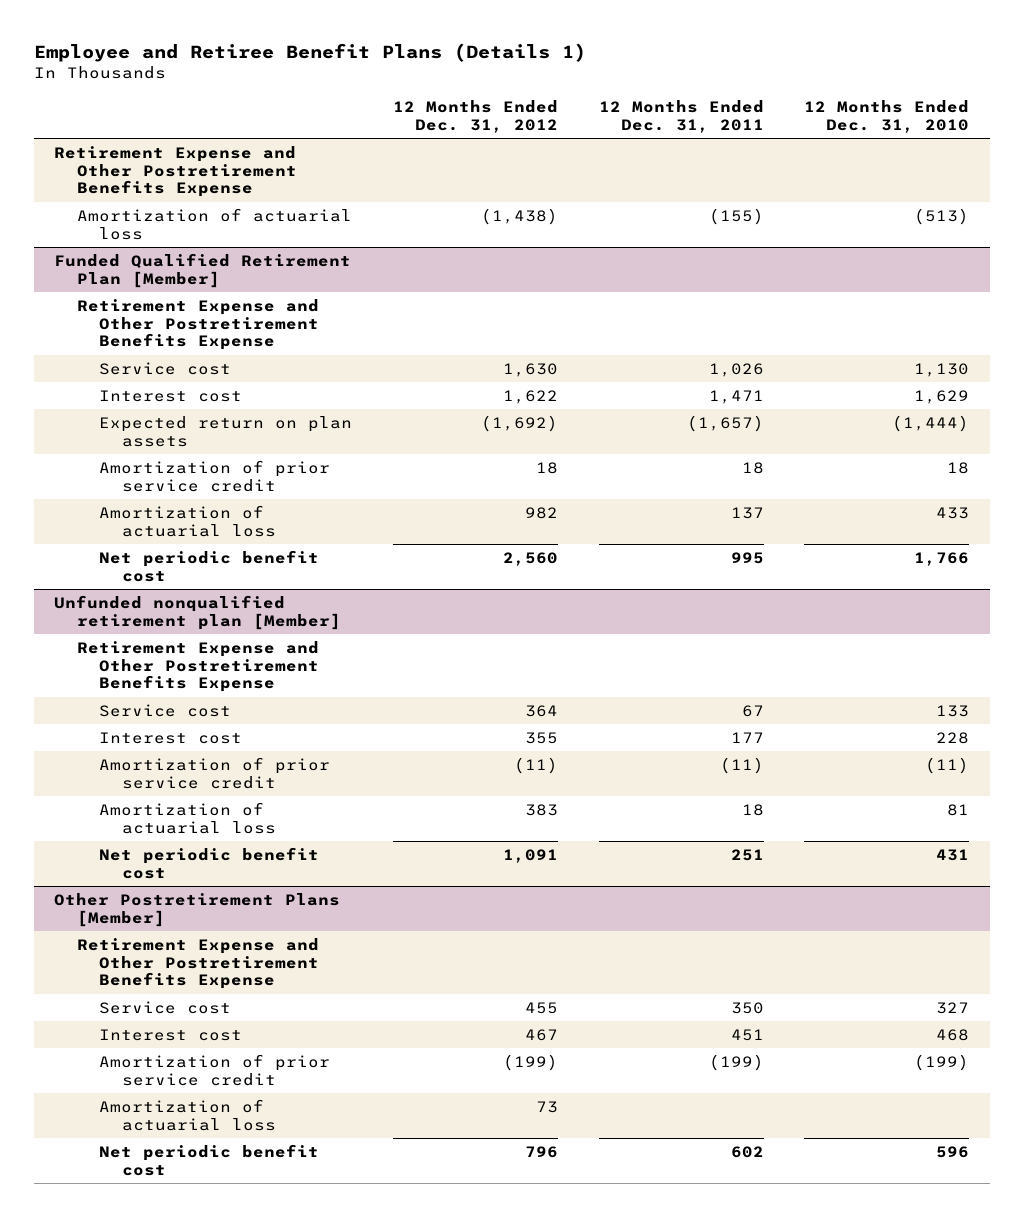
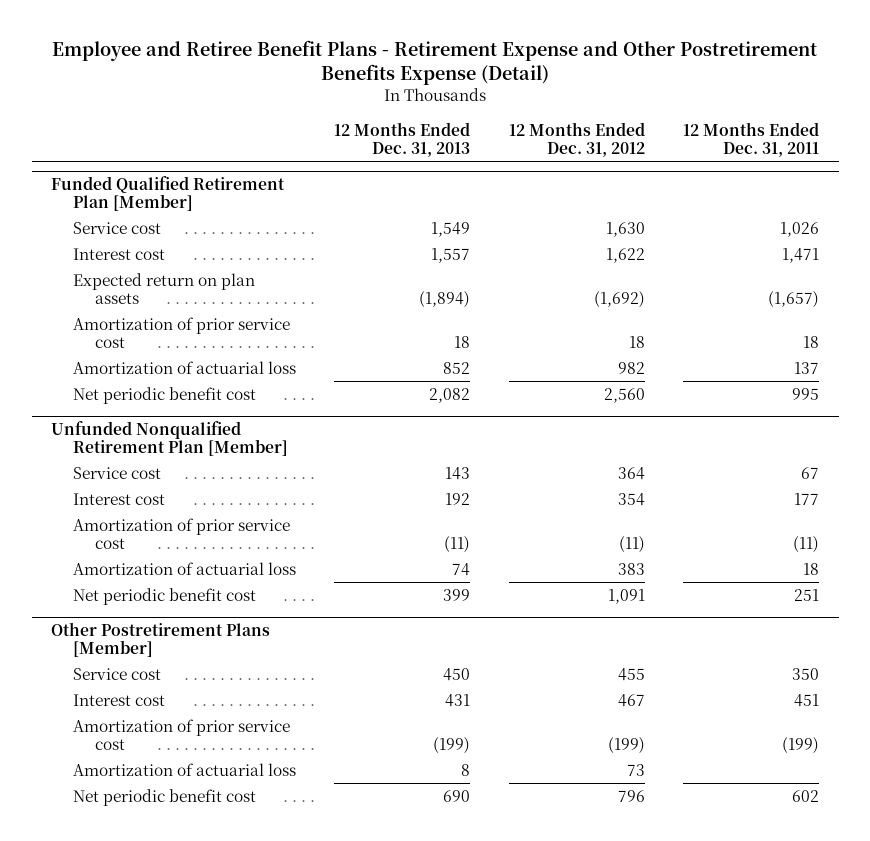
- Employee and Retiree Benefit Plans (Details 1)
+ Employee and Retiree Benefit Plans - Retirement Expense and Other Postretirement Benefits Expense (Detail)
- | 12 Months Ended Dec. 31, 2012 | 12 Months Ended Dec. 31, 2011 | 12 Months Ended Dec. 31, 2010
+ | 12 Months Ended Dec. 31, 2013 | 12 Months Ended Dec. 31, 2012 | 12 Months Ended Dec. 31, 2011
- Retirement Expense and Other Postretirement Benefits Expense
- Amortization of actuarial loss | (1,438) | (155) | (513)
@ Funded Qualified Retirement Plan [Member]
- Retirement Expense and Other Postretirement Benefits Expense
- Amortization of prior service credit | 18 | 18 | 18
+ Amortization of prior service cost | 18 | 18 | 18
- Unfunded nonqualified retirement plan [Member]
- Retirement Expense and Other Postretirement Benefits Expense
+ Unfunded Nonqualified Retirement Plan [Member]
- Interest cost | 355 | 177 | 228
- Amortization of prior service credit | (11) | (11) | (11)
+ Interest cost | 192 | 354 | 177
+ Amortization of prior service cost | (11) | (11) | (11)
@ Other Postretirement Plans [Member]
- Retirement Expense and Other Postretirement Benefits Expense
- Amortization of prior service credit | (199) | (199) | (199)
+ Amortization of prior service cost | (199) | (199) | (199)

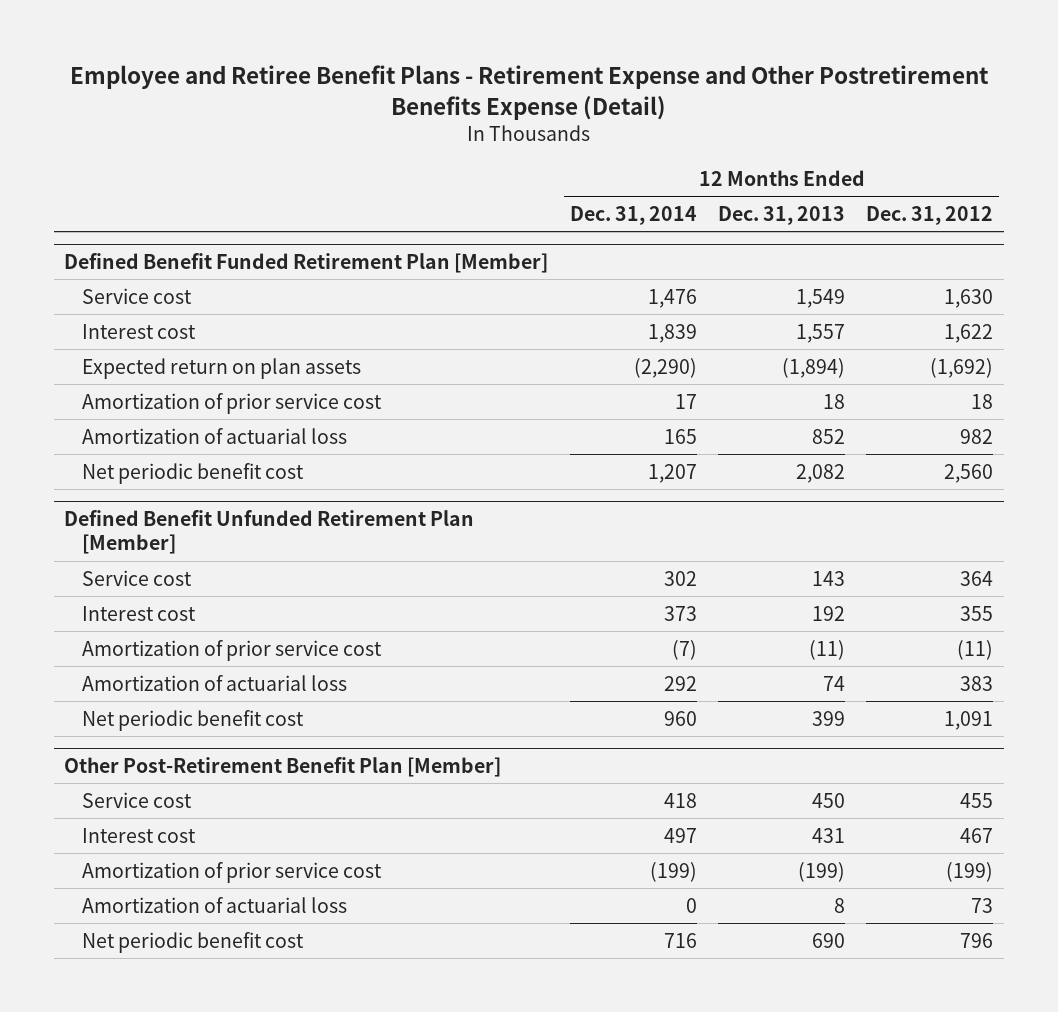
- | 12 Months Ended Dec. 31, 2013 | 12 Months Ended Dec. 31, 2012 | 12 Months Ended Dec. 31, 2011
+ | 12 Months Ended Dec. 31, 2014 | 12 Months Ended Dec. 31, 2013 | 12 Months Ended Dec. 31, 2012
- Funded Qualified Retirement Plan [Member]
+ Defined Benefit Funded Retirement Plan [Member]
- Unfunded Nonqualified Retirement Plan [Member]
+ Defined Benefit Unfunded Retirement Plan [Member]
- Interest cost | 192 | 354 | 177
+ Interest cost | 373 | 192 | 355
- Other Postretirement Plans [Member]
+ Other Post-Retirement Benefit Plan [Member]

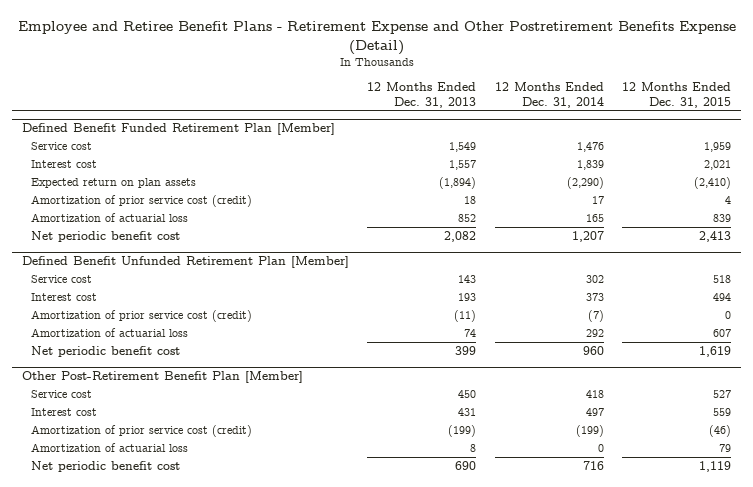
- | 12 Months Ended Dec. 31, 2014 | 12 Months Ended Dec. 31, 2013 | 12 Months Ended Dec. 31, 2012
+ | 12 Months Ended Dec. 31, 2013 | 12 Months Ended Dec. 31, 2014 | 12 Months Ended Dec. 31, 2015
@ Defined Benefit Funded Retirement Plan [Member]
- Amortization of prior service cost | 17 | 18 | 18
+ Amortization of prior service cost (credit) | 18 | 17 | 4
@ Defined Benefit Unfunded Retirement Plan [Member]
- Interest cost | 373 | 192 | 355
- Amortization of prior service cost | (7) | (11) | (11)
+ Interest cost | 193 | 373 | 494
+ Amortization of prior service cost (credit) | (11) | (7) | 0
@ Other Post-Retirement Benefit Plan [Member]
- Amortization of prior service cost | (199) | (199) | (199)
+ Amortization of prior service cost (credit) | (199) | (199) | (46)

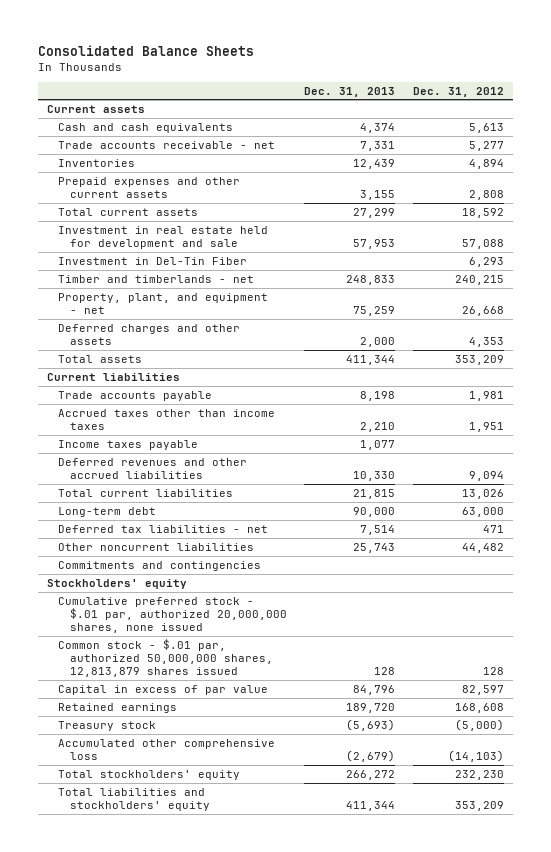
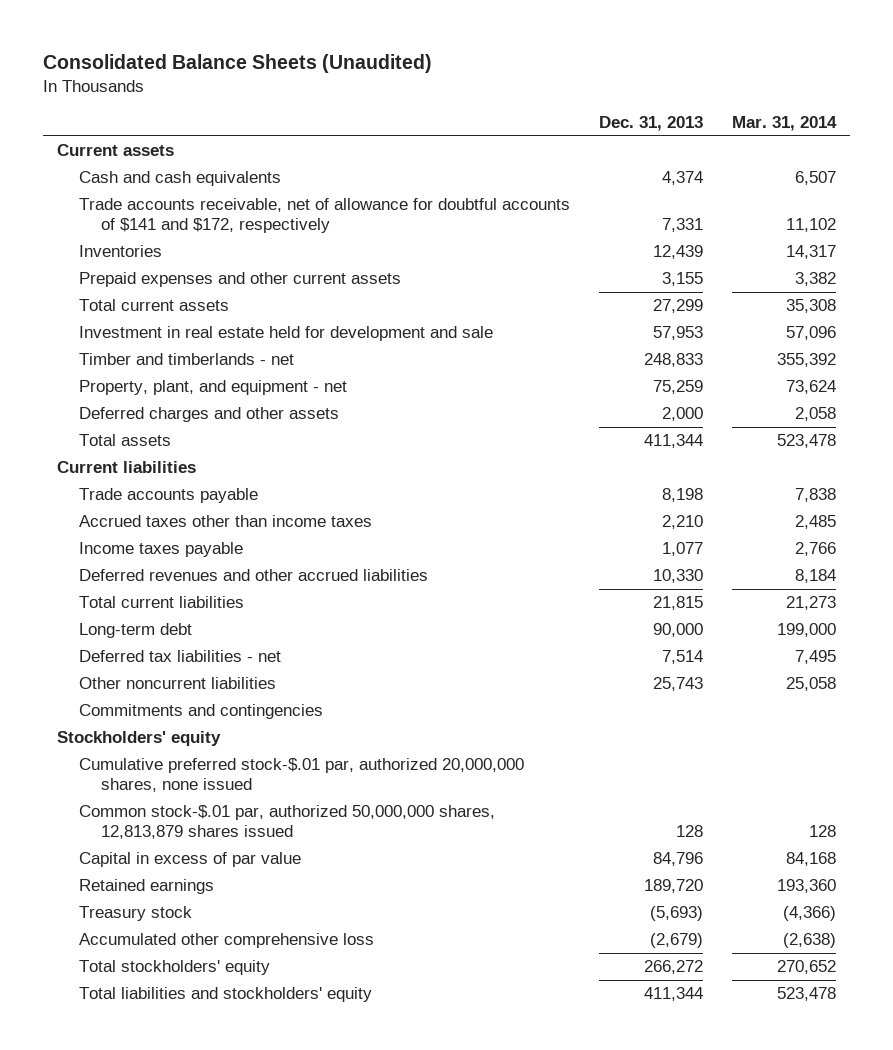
- Consolidated Balance Sheets
+ Consolidated Balance Sheets (Unaudited)
- | Dec. 31, 2013 | Dec. 31, 2012
+ | Dec. 31, 2013 | Mar. 31, 2014
- Trade accounts receivable - net | 7,331 | 5,277
+ Trade accounts receivable, net of allowance for doubtful accounts of $141 and $172, respectively | 7,331 | 11,102
- Investment in Del-Tin Fiber | | 6,293
- Cumulative preferred stock - $.01 par, authorized 20,000,000 shares, none issued
- Common stock - $.01 par, authorized 50,000,000 shares, 12,813,879 shares issued | 128 | 128
+ Cumulative preferred stock-$.01 par, authorized 20,000,000 shares, none issued
+ Common stock-$.01 par, authorized 50,000,000 shares, 12,813,879 shares issued | 128 | 128

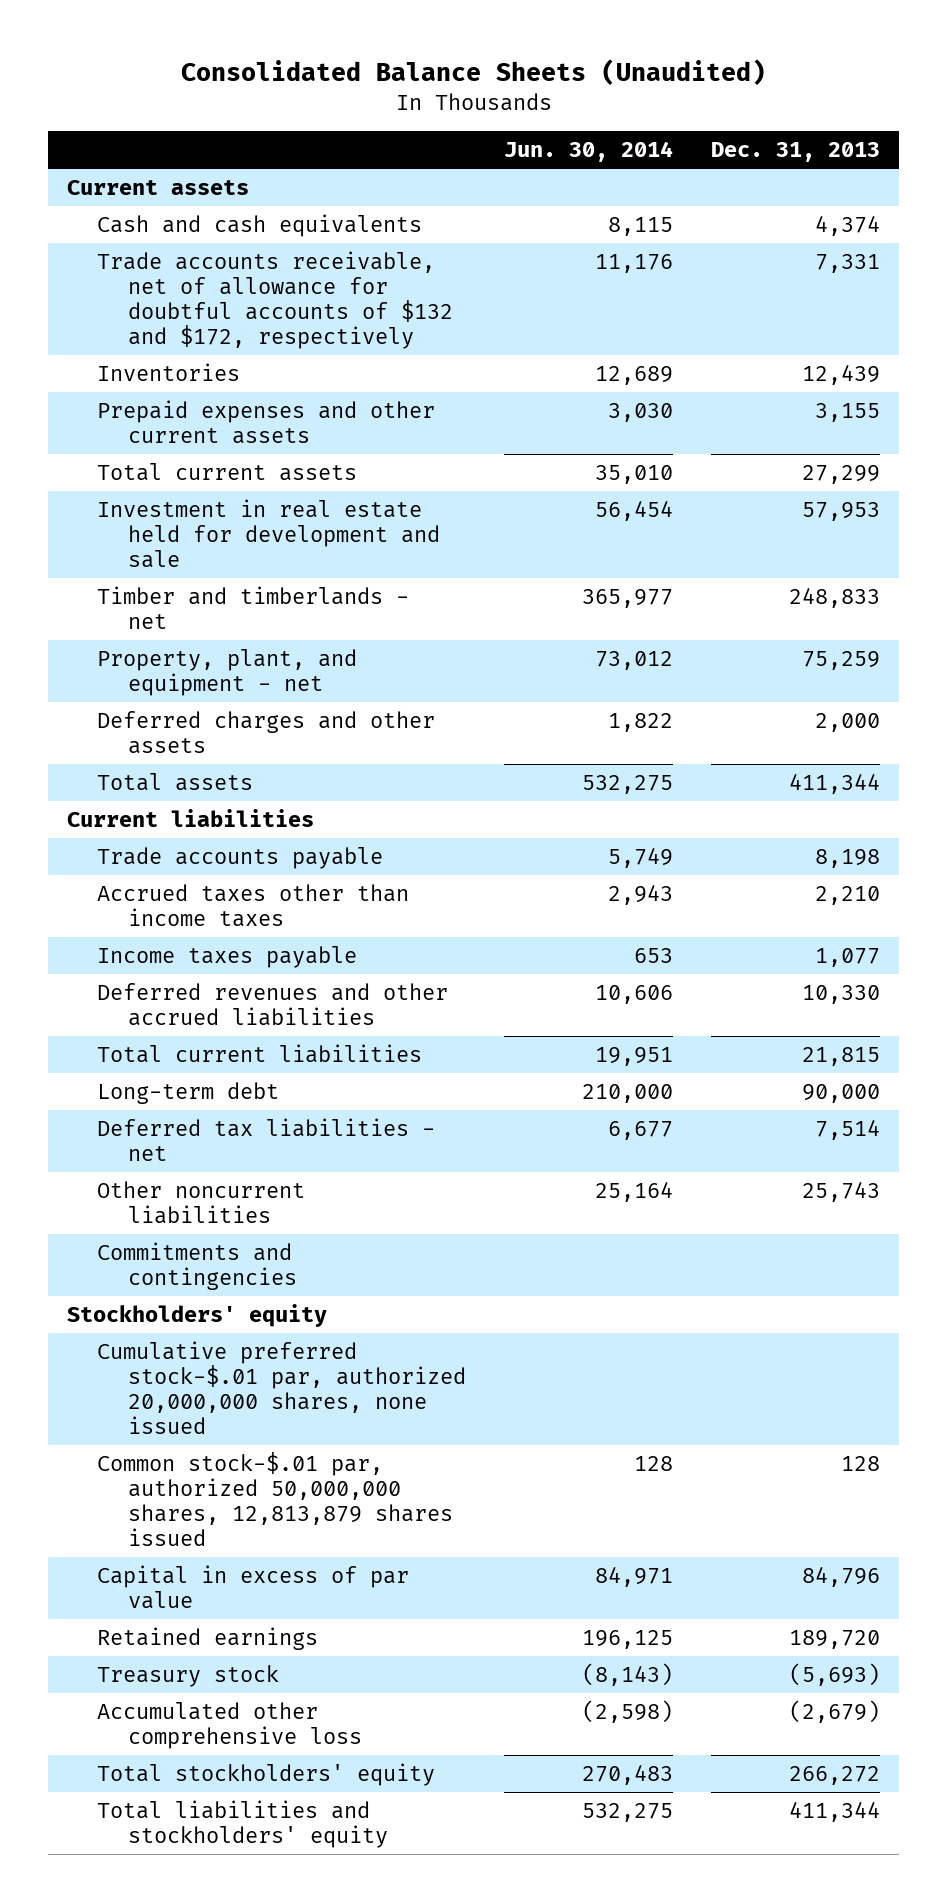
- | Dec. 31, 2013 | Mar. 31, 2014
+ | Jun. 30, 2014 | Dec. 31, 2013
- Trade accounts receivable, net of allowance for doubtful accounts of $141 and $172, respectively | 7,331 | 11,102
+ Trade accounts receivable, net of allowance for doubtful accounts of $132 and $172, respectively | 11,176 | 7,331

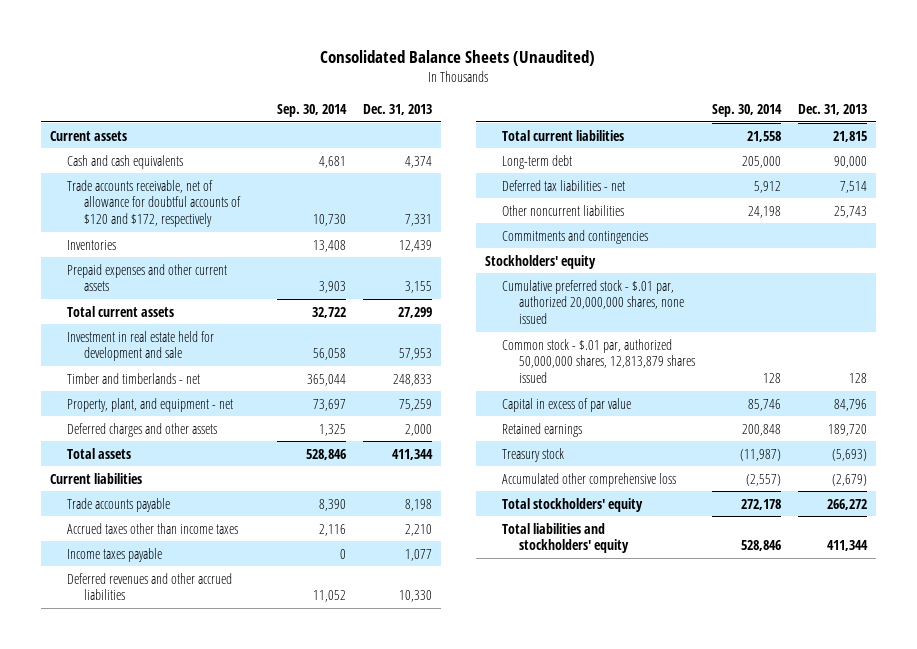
- | Jun. 30, 2014 | Dec. 31, 2013
+ | Sep. 30, 2014 | Dec. 31, 2013
- Trade accounts receivable, net of allowance for doubtful accounts of $132 and $172, respectively | 11,176 | 7,331
+ Trade accounts receivable, net of allowance for doubtful accounts of $120 and $172, respectively | 10,730 | 7,331
- Cumulative preferred stock-$.01 par, authorized 20,000,000 shares, none issued
- Common stock-$.01 par, authorized 50,000,000 shares, 12,813,879 shares issued | 128 | 128
+ Cumulative preferred stock - $.01 par, authorized 20,000,000 shares, none issued
+ Common stock - $.01 par, authorized 50,000,000 shares, 12,813,879 shares issued | 128 | 128

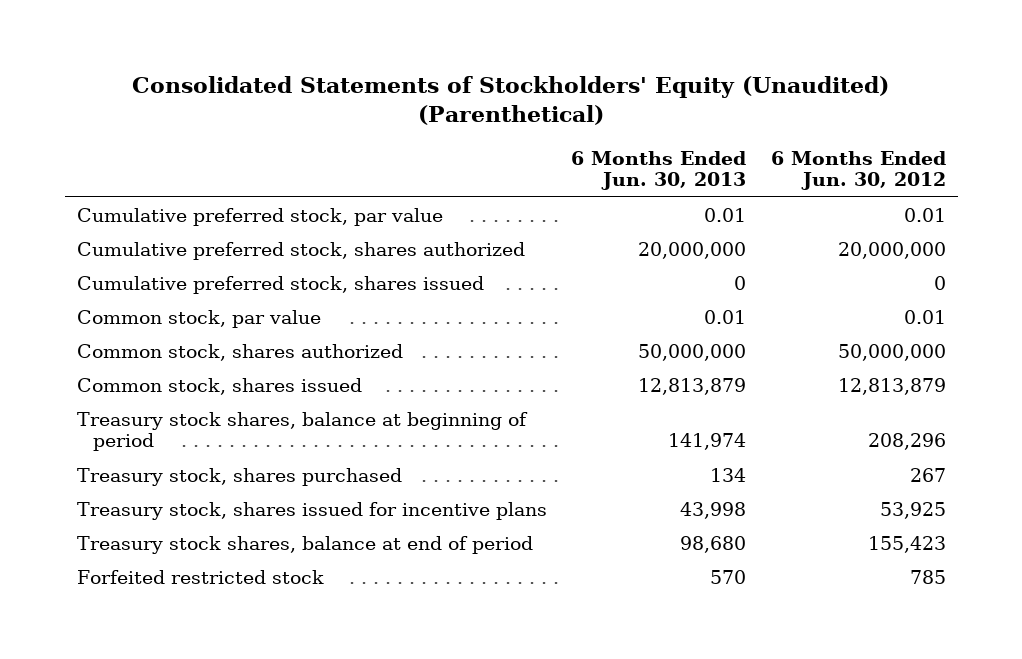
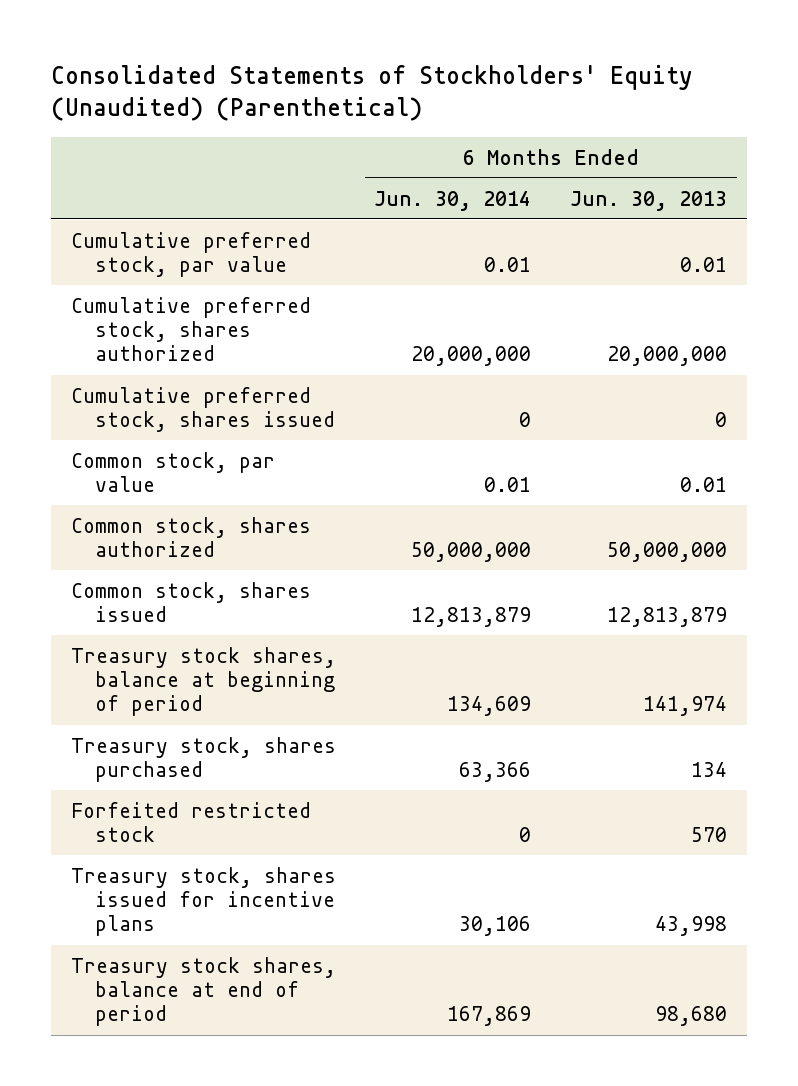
- | 6 Months Ended Jun. 30, 2013 | 6 Months Ended Jun. 30, 2012
+ | 6 Months Ended Jun. 30, 2014 | 6 Months Ended Jun. 30, 2013
moved up: Forfeited restricted stock | 0 | 570

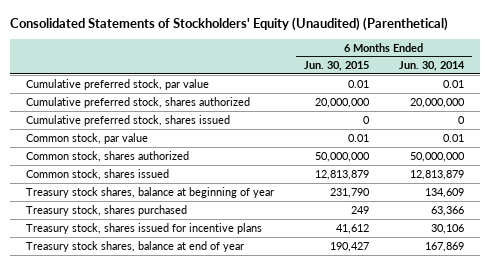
- | 6 Months Ended Jun. 30, 2014 | 6 Months Ended Jun. 30, 2013
+ | 6 Months Ended Jun. 30, 2015 | 6 Months Ended Jun. 30, 2014
- Treasury stock shares, balance at beginning of period | 134,609 | 141,974
+ Treasury stock shares, balance at beginning of year | 231,790 | 134,609
- Forfeited restricted stock | 0 | 570
- Treasury stock shares, balance at end of period | 167,869 | 98,680
+ Treasury stock shares, balance at end of year | 190,427 | 167,869

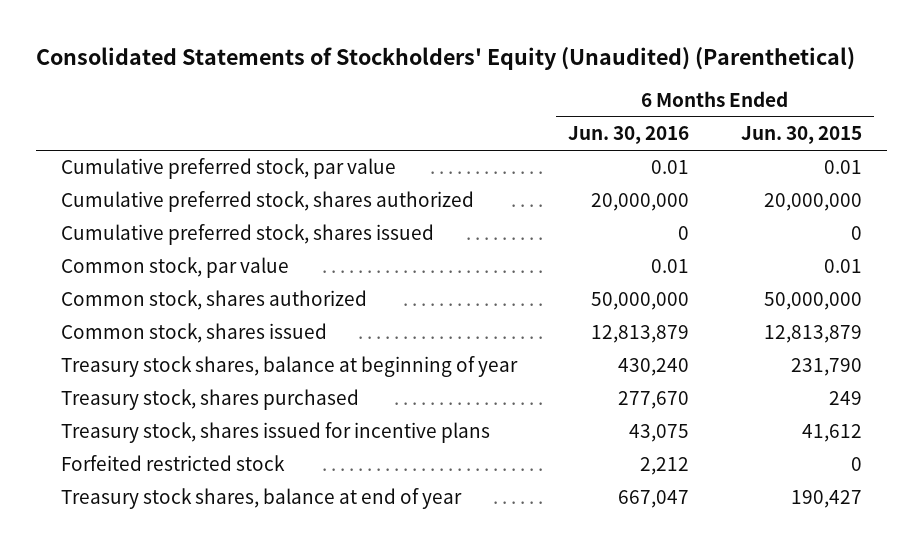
- | 6 Months Ended Jun. 30, 2015 | 6 Months Ended Jun. 30, 2014
+ | 6 Months Ended Jun. 30, 2016 | 6 Months Ended Jun. 30, 2015
+ Forfeited restricted stock | 2,212 | 0

